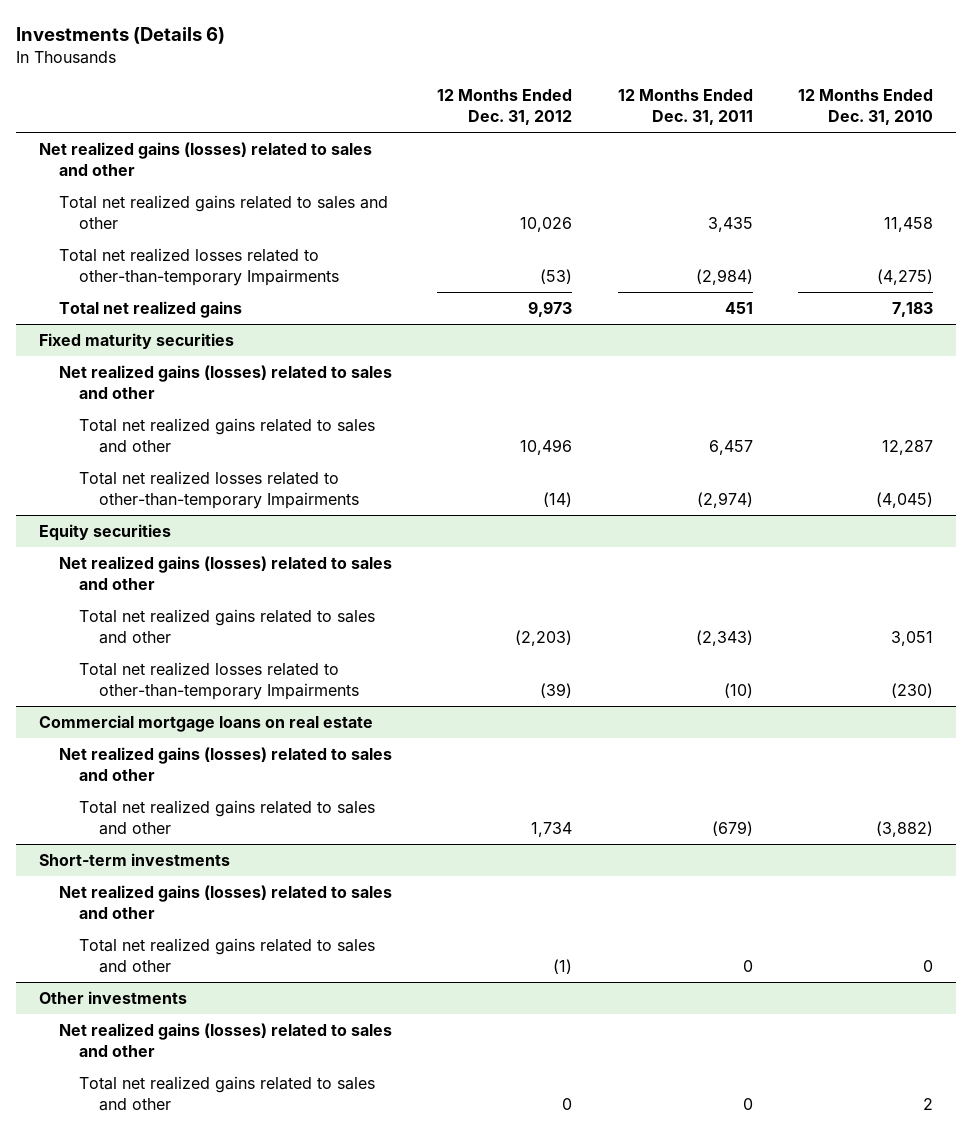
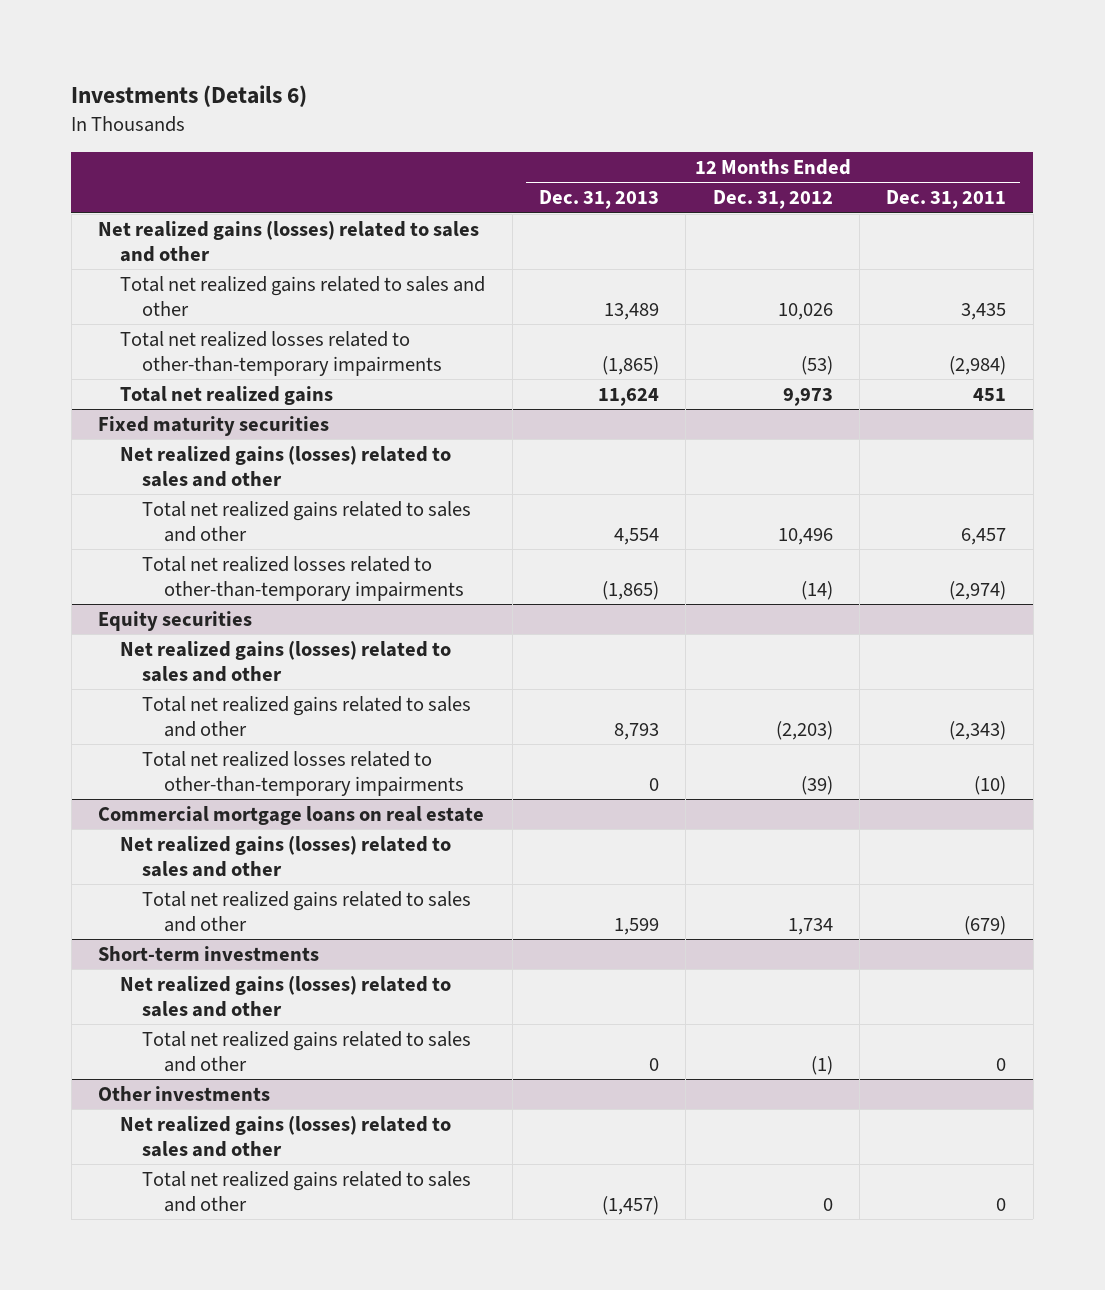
- | 12 Months Ended Dec. 31, 2012 | 12 Months Ended Dec. 31, 2011 | 12 Months Ended Dec. 31, 2010
+ | 12 Months Ended Dec. 31, 2013 | 12 Months Ended Dec. 31, 2012 | 12 Months Ended Dec. 31, 2011
- Total net realized losses related to other-than-temporary Impairments | (53) | (2,984) | (4,275)
+ Total net realized losses related to other-than-temporary impairments | (1,865) | (53) | (2,984)
@ Fixed maturity securities
- Total net realized losses related to other-than-temporary Impairments | (14) | (2,974) | (4,045)
+ Total net realized losses related to other-than-temporary impairments | (1,865) | (14) | (2,974)
@ Equity securities
- Total net realized losses related to other-than-temporary Impairments | (39) | (10) | (230)
+ Total net realized losses related to other-than-temporary impairments | 0 | (39) | (10)

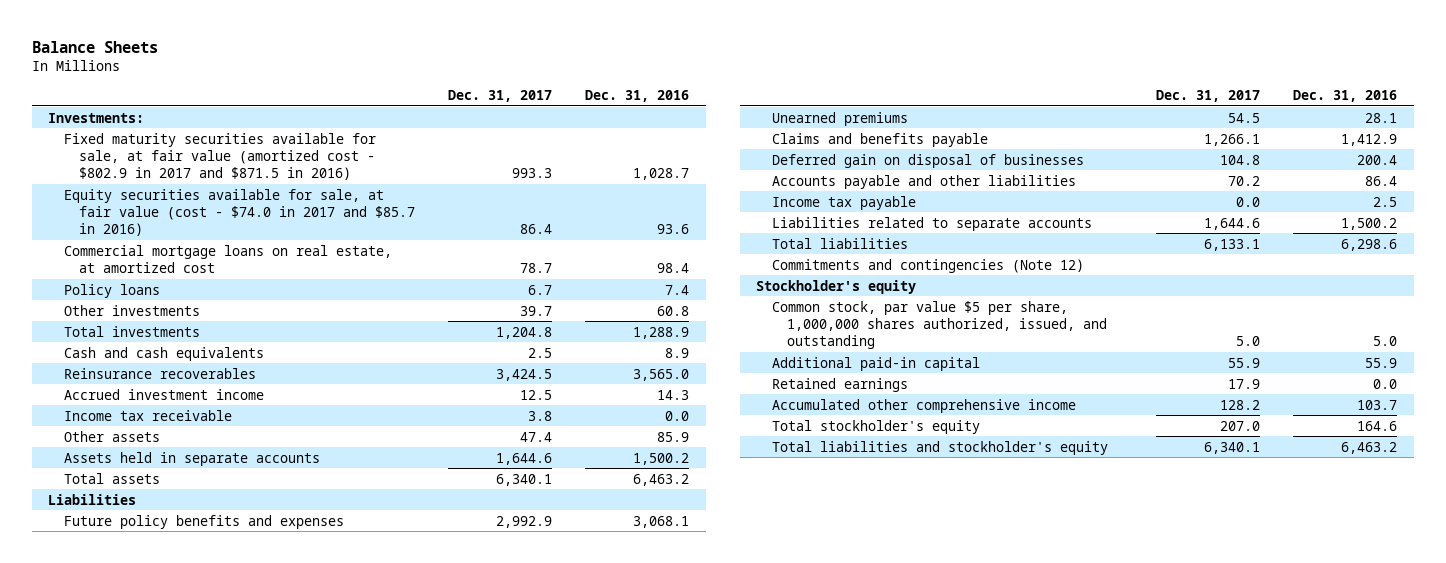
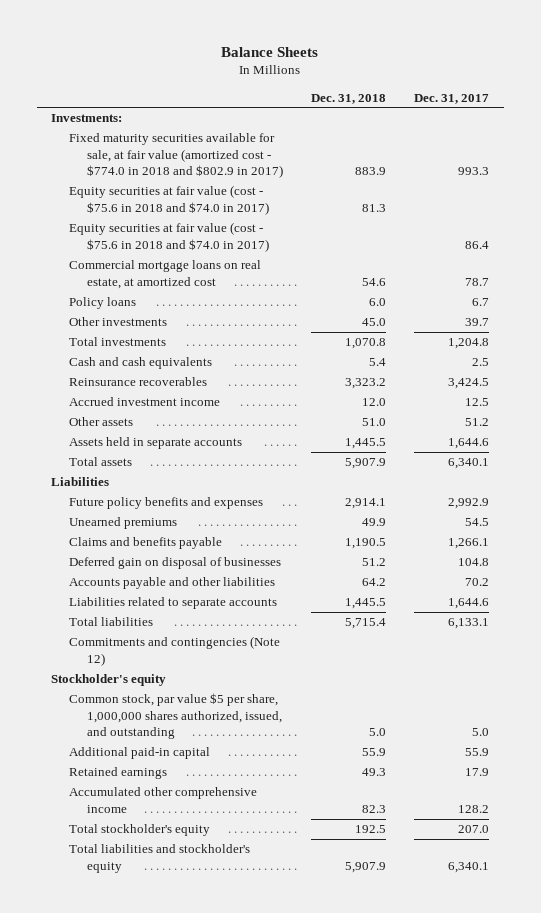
- | Dec. 31, 2017 | Dec. 31, 2016
+ | Dec. 31, 2018 | Dec. 31, 2017
- Fixed maturity securities available for sale, at fair value (amortized cost - $802.9 in 2017 and $871.5 in 2016) | 993.3 | 1,028.7
- Equity securities available for sale, at fair value (cost - $74.0 in 2017 and $85.7 in 2016) | 86.4 | 93.6
+ Fixed maturity securities available for sale, at fair value (amortized cost - $774.0 in 2018 and $802.9 in 2017) | 883.9 | 993.3
+ Equity securities at fair value (cost - $75.6 in 2018 and $74.0 in 2017) | 81.3 |
+ Equity securities at fair value (cost - $75.6 in 2018 and $74.0 in 2017) | | 86.4
- Income tax receivable | 3.8 | 0.0
- Other assets | 47.4 | 85.9
+ Other assets | 51.0 | 51.2
- Income tax payable | 0.0 | 2.5

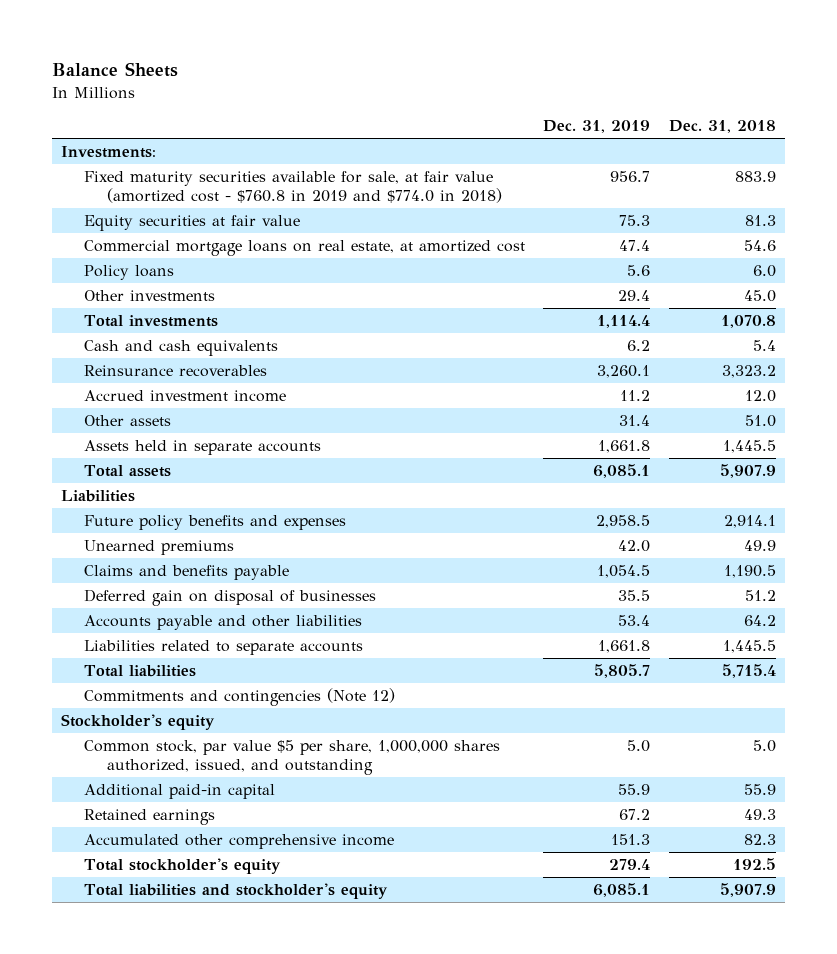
- | Dec. 31, 2018 | Dec. 31, 2017
+ | Dec. 31, 2019 | Dec. 31, 2018
- Fixed maturity securities available for sale, at fair value (amortized cost - $774.0 in 2018 and $802.9 in 2017) | 883.9 | 993.3
- Equity securities at fair value (cost - $75.6 in 2018 and $74.0 in 2017) | 81.3 |
- Equity securities at fair value (cost - $75.6 in 2018 and $74.0 in 2017) | | 86.4
+ Fixed maturity securities available for sale, at fair value (amortized cost - $760.8 in 2019 and $774.0 in 2018) | 956.7 | 883.9
+ Equity securities at fair value | 75.3 | 81.3

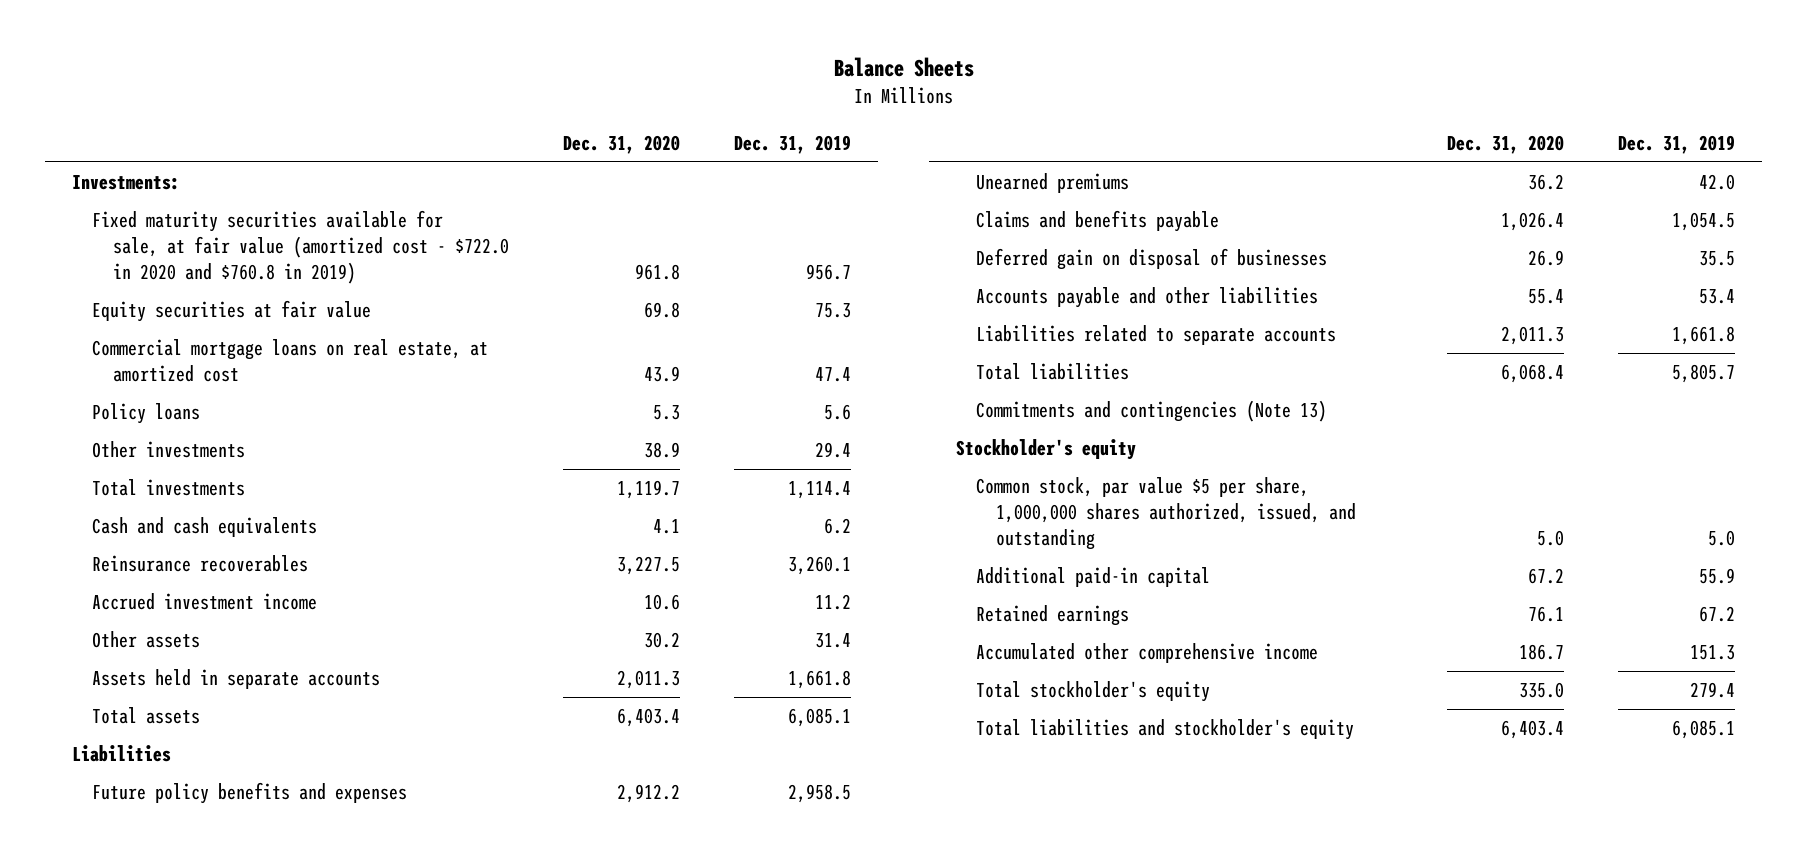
- | Dec. 31, 2019 | Dec. 31, 2018
+ | Dec. 31, 2020 | Dec. 31, 2019
- Fixed maturity securities available for sale, at fair value (amortized cost - $760.8 in 2019 and $774.0 in 2018) | 956.7 | 883.9
+ Fixed maturity securities available for sale, at fair value (amortized cost - $722.0 in 2020 and $760.8 in 2019) | 961.8 | 956.7
- Commitments and contingencies (Note 12)
+ Commitments and contingencies (Note 13)

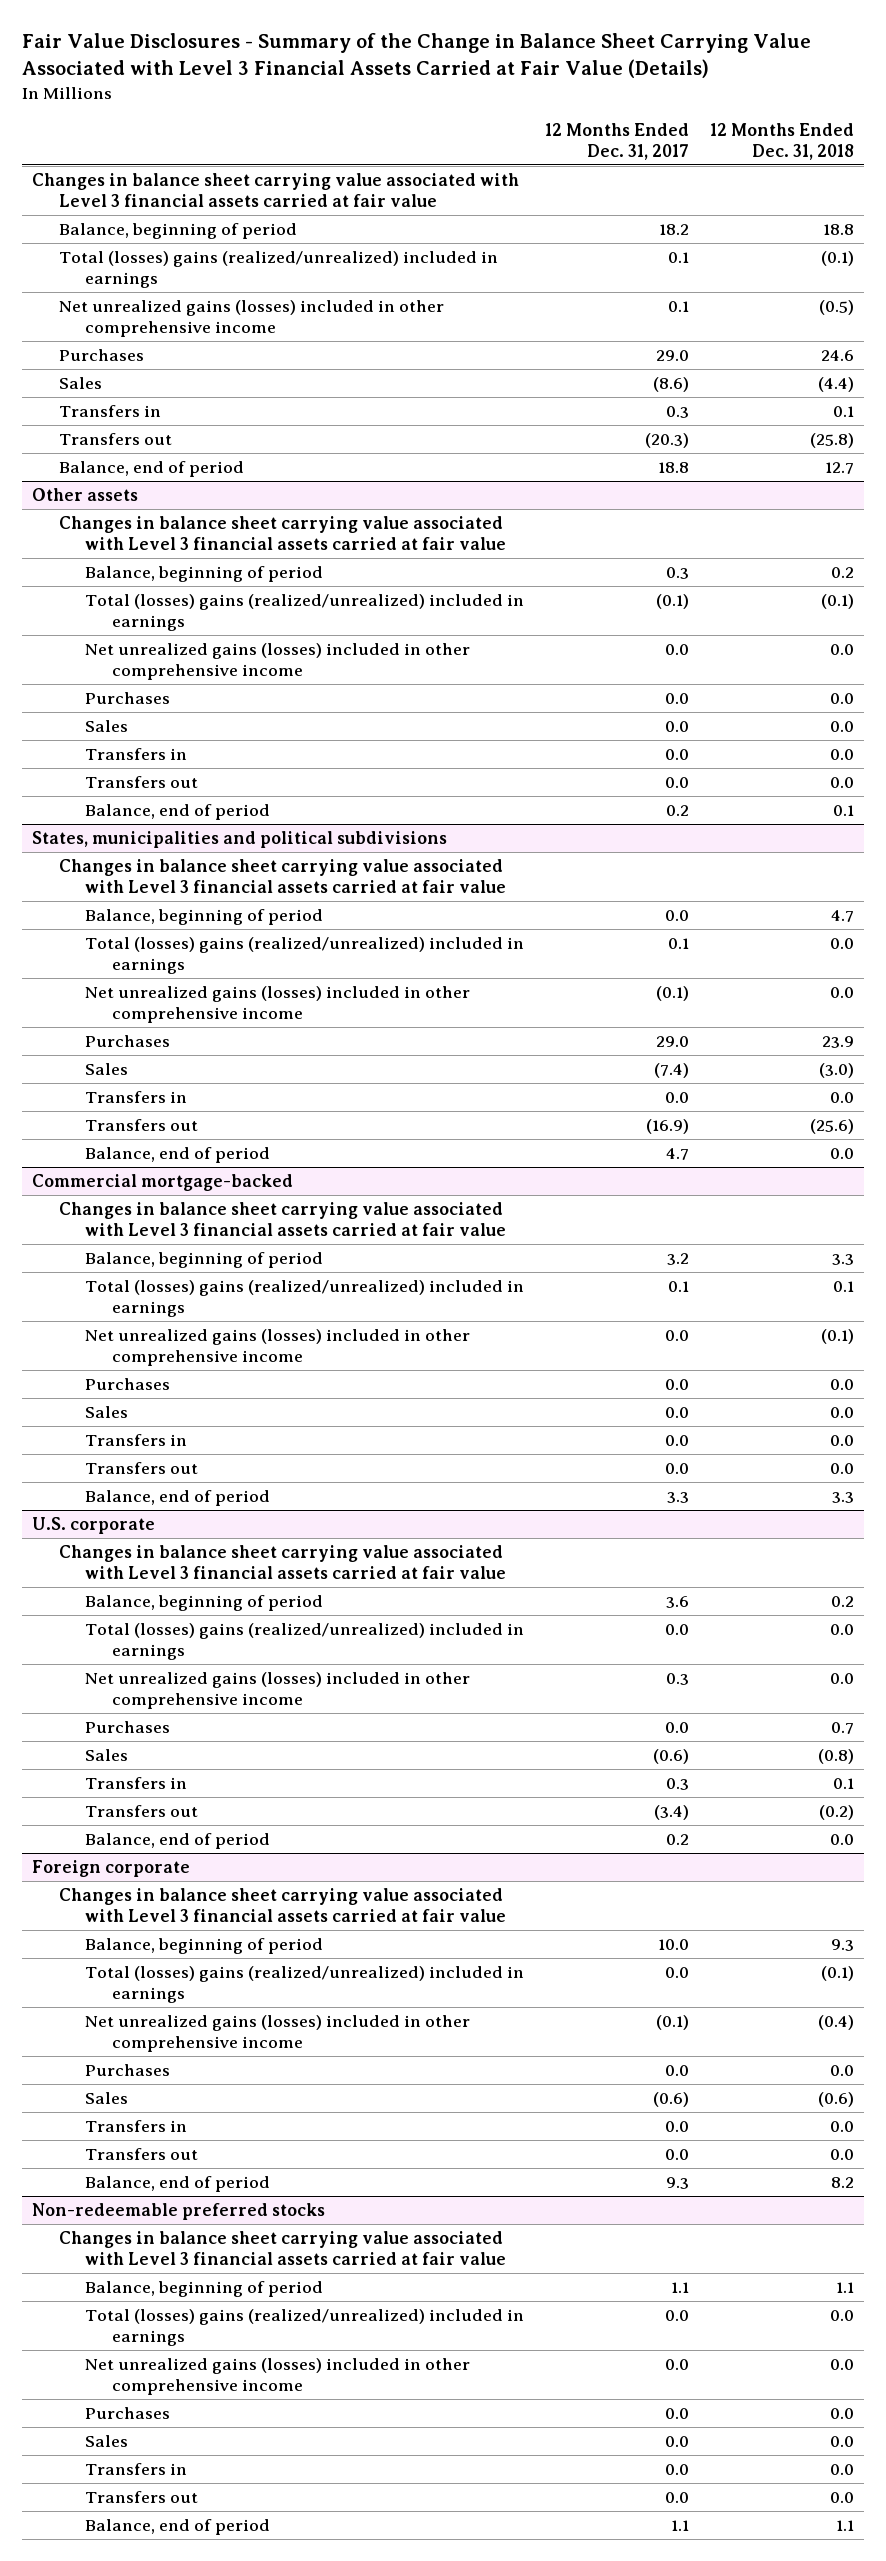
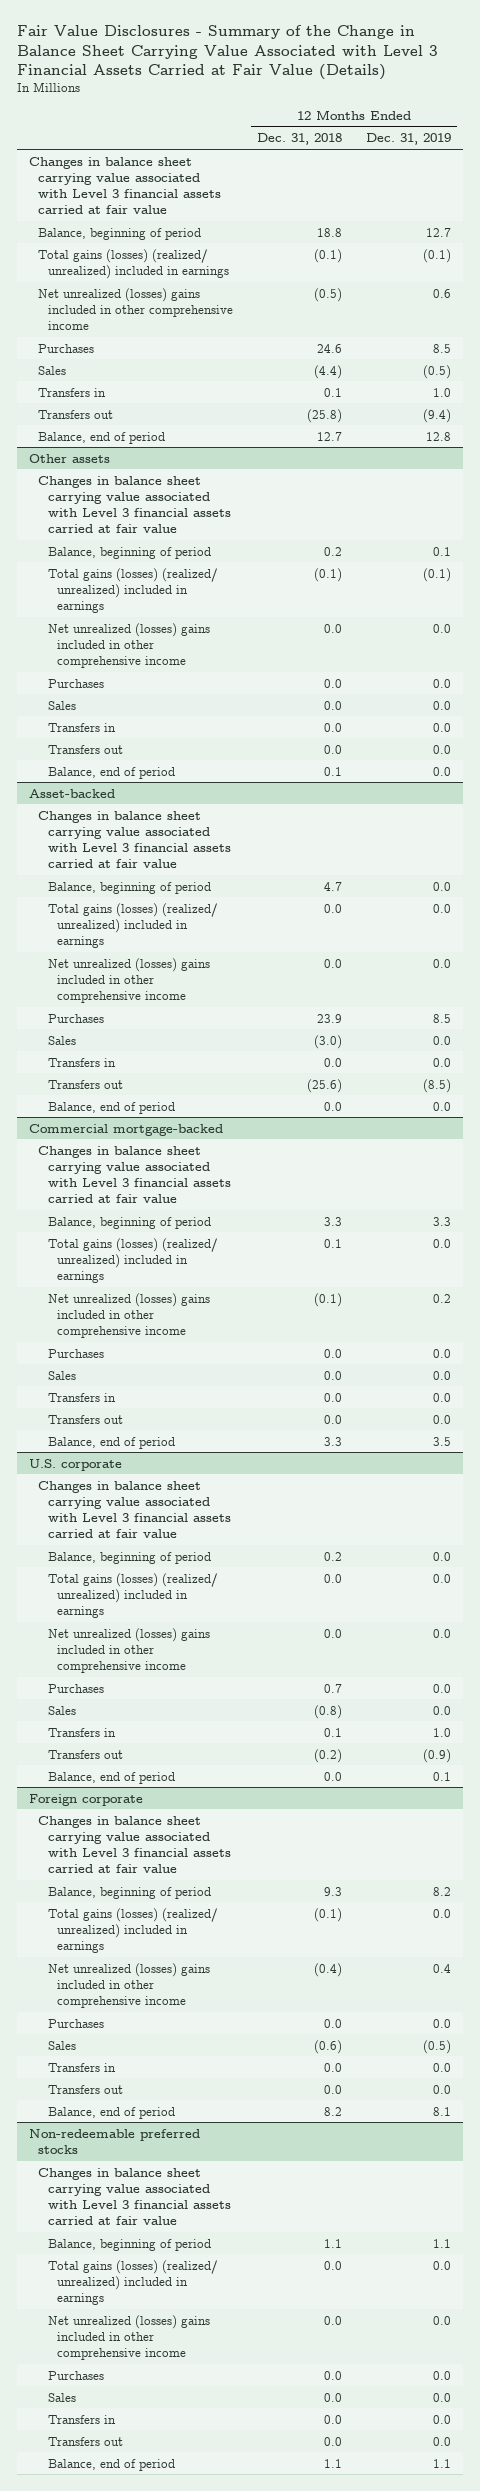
- | 12 Months Ended Dec. 31, 2017 | 12 Months Ended Dec. 31, 2018
+ | 12 Months Ended Dec. 31, 2018 | 12 Months Ended Dec. 31, 2019
- Total (losses) gains (realized/unrealized) included in earnings | 0.1 | (0.1)
- Net unrealized gains (losses) included in other comprehensive income | 0.1 | (0.5)
+ Total gains (losses) (realized/ unrealized) included in earnings | (0.1) | (0.1)
+ Net unrealized (losses) gains included in other comprehensive income | (0.5) | 0.6
@ Other assets
- Total (losses) gains (realized/unrealized) included in earnings | (0.1) | (0.1)
- Net unrealized gains (losses) included in other comprehensive income | 0.0 | 0.0
+ Total gains (losses) (realized/ unrealized) included in earnings | (0.1) | (0.1)
+ Net unrealized (losses) gains included in other comprehensive income | 0.0 | 0.0
- States, municipalities and political subdivisions
+ Asset-backed
- Total (losses) gains (realized/unrealized) included in earnings | 0.1 | 0.0
- Net unrealized gains (losses) included in other comprehensive income | (0.1) | 0.0
+ Total gains (losses) (realized/ unrealized) included in earnings | 0.0 | 0.0
+ Net unrealized (losses) gains included in other comprehensive income | 0.0 | 0.0
@ Commercial mortgage-backed
- Total (losses) gains (realized/unrealized) included in earnings | 0.1 | 0.1
- Net unrealized gains (losses) included in other comprehensive income | 0.0 | (0.1)
+ Total gains (losses) (realized/ unrealized) included in earnings | 0.1 | 0.0
+ Net unrealized (losses) gains included in other comprehensive income | (0.1) | 0.2
@ U.S. corporate
- Total (losses) gains (realized/unrealized) included in earnings | 0.0 | 0.0
- Net unrealized gains (losses) included in other comprehensive income | 0.3 | 0.0
+ Total gains (losses) (realized/ unrealized) included in earnings | 0.0 | 0.0
+ Net unrealized (losses) gains included in other comprehensive income | 0.0 | 0.0
@ Foreign corporate
- Total (losses) gains (realized/unrealized) included in earnings | 0.0 | (0.1)
- Net unrealized gains (losses) included in other comprehensive income | (0.1) | (0.4)
+ Total gains (losses) (realized/ unrealized) included in earnings | (0.1) | 0.0
+ Net unrealized (losses) gains included in other comprehensive income | (0.4) | 0.4
@ Non-redeemable preferred stocks
- Total (losses) gains (realized/unrealized) included in earnings | 0.0 | 0.0
- Net unrealized gains (losses) included in other comprehensive income | 0.0 | 0.0
+ Total gains (losses) (realized/ unrealized) included in earnings | 0.0 | 0.0
+ Net unrealized (losses) gains included in other comprehensive income | 0.0 | 0.0

